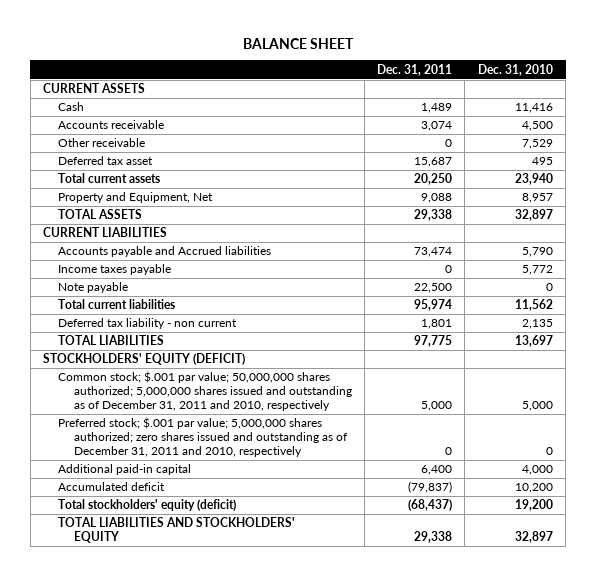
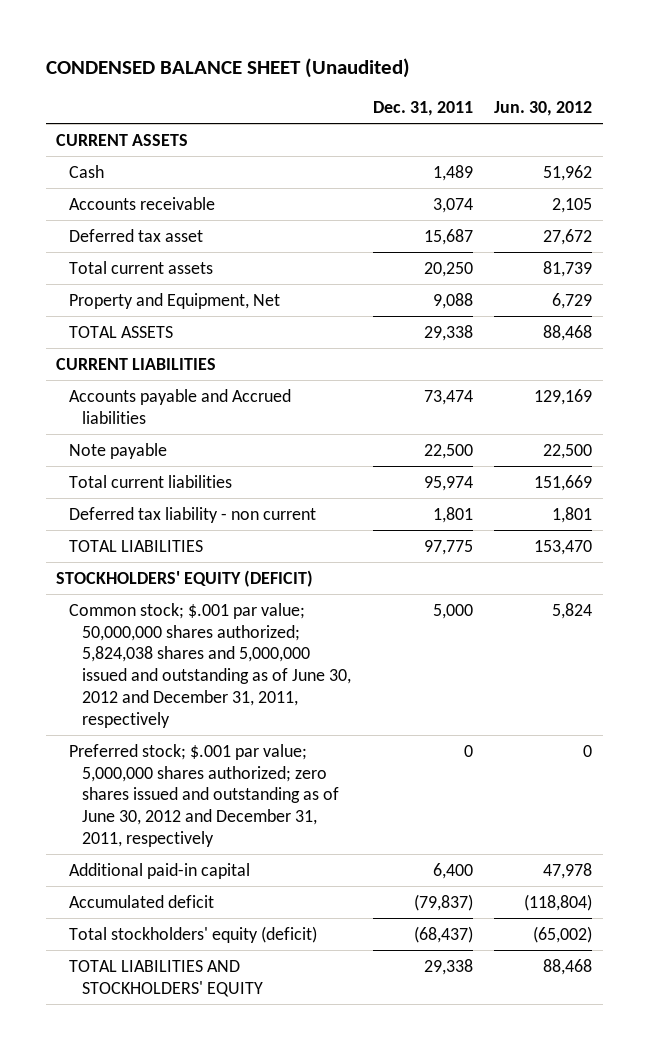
- BALANCE SHEET
+ CONDENSED BALANCE SHEET (Unaudited)
- | Dec. 31, 2011 | Dec. 31, 2010
+ | Dec. 31, 2011 | Jun. 30, 2012
- Other receivable | 0 | 7,529
- Income taxes payable | 0 | 5,772
- Common stock; $.001 par value; 50,000,000 shares authorized; 5,000,000 shares issued and outstanding as of December 31, 2011 and 2010, respectively | 5,000 | 5,000
- Preferred stock; $.001 par value; 5,000,000 shares authorized; zero shares issued and outstanding as of December 31, 2011 and 2010, respectively | 0 | 0
+ Common stock; $.001 par value; 50,000,000 shares authorized; 5,824,038 shares and 5,000,000 issued and outstanding as of June 30, 2012 and December 31, 2011, respectively | 5,000 | 5,824
+ Preferred stock; $.001 par value; 5,000,000 shares authorized; zero shares issued and outstanding as of June 30, 2012 and December 31, 2011, respectively | 0 | 0

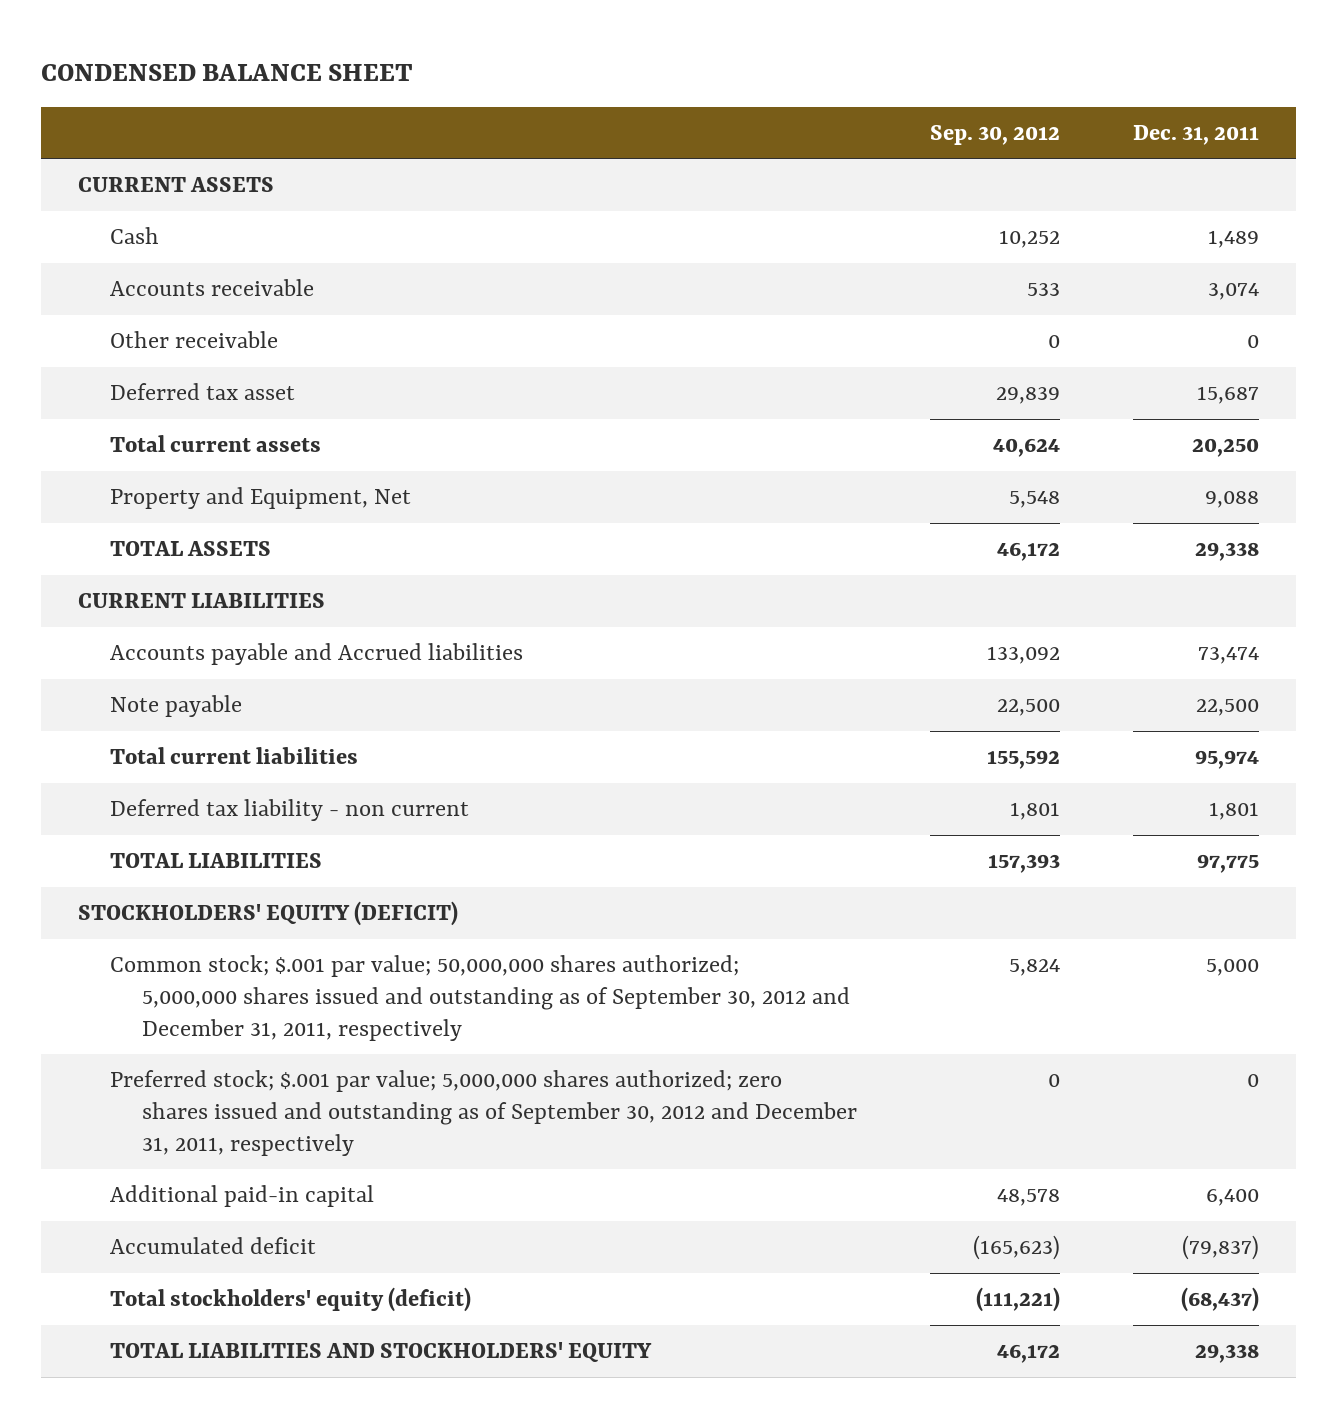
- CONDENSED BALANCE SHEET (Unaudited)
+ CONDENSED BALANCE SHEET
- | Dec. 31, 2011 | Jun. 30, 2012
+ | Sep. 30, 2012 | Dec. 31, 2011
+ Other receivable | 0 | 0
- Common stock; $.001 par value; 50,000,000 shares authorized; 5,824,038 shares and 5,000,000 issued and outstanding as of June 30, 2012 and December 31, 2011, respectively | 5,000 | 5,824
- Preferred stock; $.001 par value; 5,000,000 shares authorized; zero shares issued and outstanding as of June 30, 2012 and December 31, 2011, respectively | 0 | 0
+ Common stock; $.001 par value; 50,000,000 shares authorized; 5,000,000 shares issued and outstanding as of September 30, 2012 and December 31, 2011, respectively | 5,824 | 5,000
+ Preferred stock; $.001 par value; 5,000,000 shares authorized; zero shares issued and outstanding as of September 30, 2012 and December 31, 2011, respectively | 0 | 0

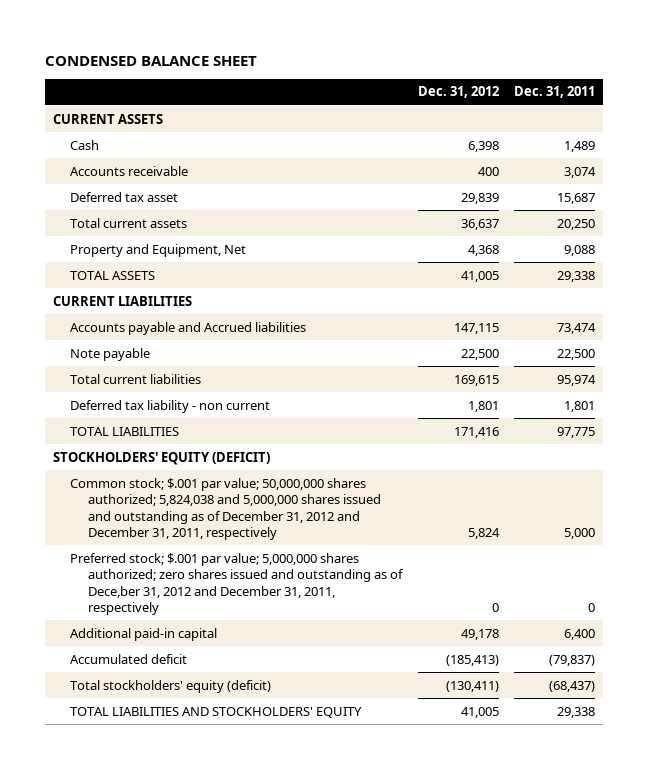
- | Sep. 30, 2012 | Dec. 31, 2011
+ | Dec. 31, 2012 | Dec. 31, 2011
- Other receivable | 0 | 0
- Common stock; $.001 par value; 50,000,000 shares authorized; 5,000,000 shares issued and outstanding as of September 30, 2012 and December 31, 2011, respectively | 5,824 | 5,000
- Preferred stock; $.001 par value; 5,000,000 shares authorized; zero shares issued and outstanding as of September 30, 2012 and December 31, 2011, respectively | 0 | 0
+ Common stock; $.001 par value; 50,000,000 shares authorized; 5,824,038 and 5,000,000 shares issued and outstanding as of December 31, 2012 and December 31, 2011, respectively | 5,824 | 5,000
+ Preferred stock; $.001 par value; 5,000,000 shares authorized; zero shares issued and outstanding as of Dece,ber 31, 2012 and December 31, 2011, respectively | 0 | 0

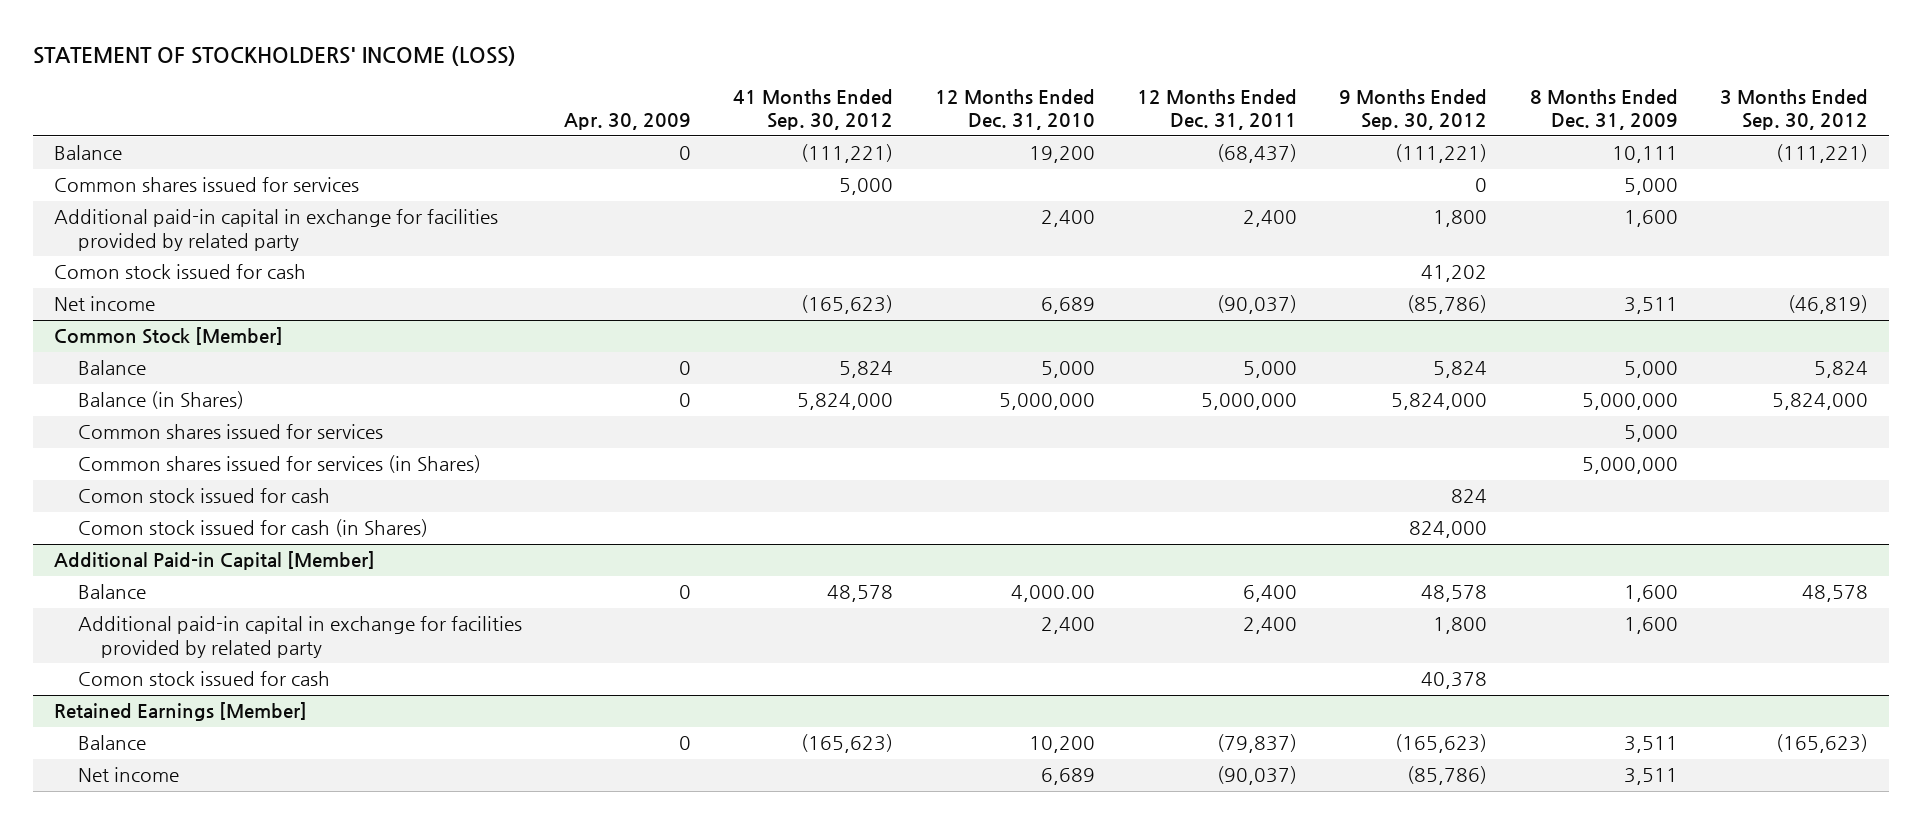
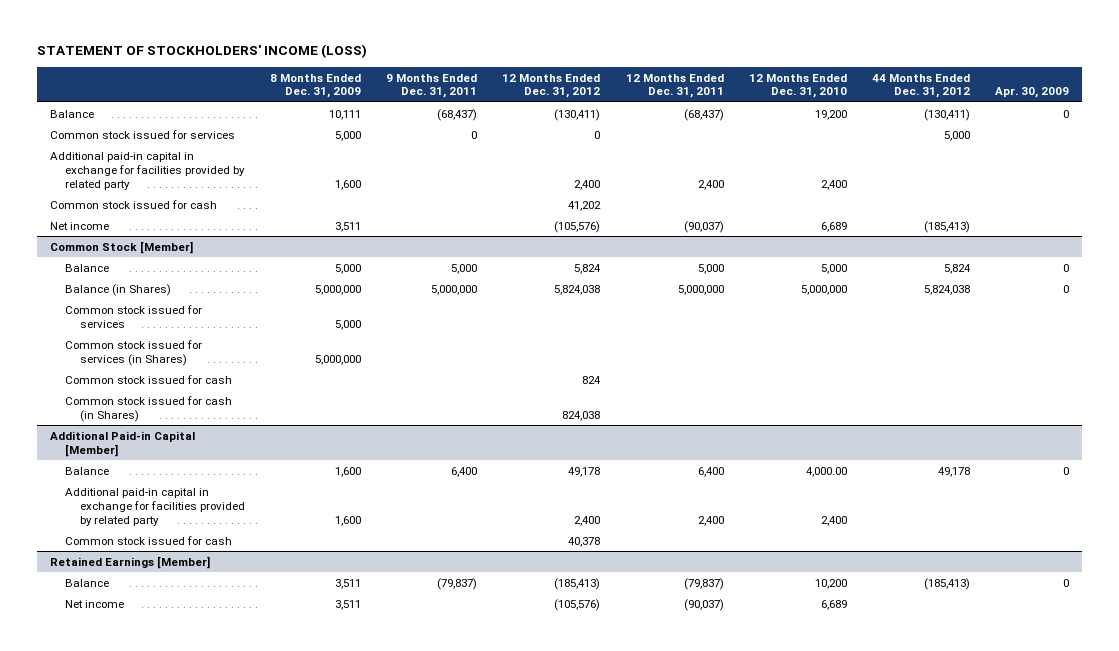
- | Apr. 30, 2009 | 41 Months Ended Sep. 30, 2012 | 12 Months Ended Dec. 31, 2010 | 12 Months Ended Dec. 31, 2011 | 9 Months Ended Sep. 30, 2012 | 8 Months Ended Dec. 31, 2009 | 3 Months Ended Sep. 30, 2012
+ | 8 Months Ended Dec. 31, 2009 | 9 Months Ended Dec. 31, 2011 | 12 Months Ended Dec. 31, 2012 | 12 Months Ended Dec. 31, 2011 | 12 Months Ended Dec. 31, 2010 | 44 Months Ended Dec. 31, 2012 | Apr. 30, 2009
- Common shares issued for services | | 5,000 | | | 0 | 5,000 |
+ Common stock issued for services | 5,000 | 0 | 0 | | | 5,000 |
- Comon stock issued for cash | | | | | 41,202 | |
+ Common stock issued for cash | | | 41,202 | | | |
@ Common Stock [Member]
- Common shares issued for services | | | | | | 5,000 |
- Common shares issued for services (in Shares) | | | | | | 5,000,000 |
- Comon stock issued for cash | | | | | 824 | |
- Comon stock issued for cash (in Shares) | | | | | 824,000 | |
+ Common stock issued for services | 5,000 | | | | | |
+ Common stock issued for services (in Shares) | 5,000,000 | | | | | |
+ Common stock issued for cash | | | 824 | | | |
+ Common stock issued for cash (in Shares) | | | 824,038 | | | |
@ Additional Paid-in Capital [Member]
- Comon stock issued for cash | | | | | 40,378 | |
+ Common stock issued for cash | | | 40,378 | | | |

